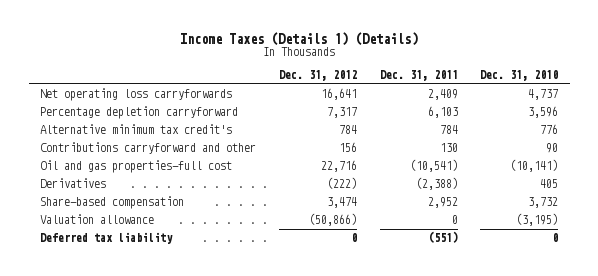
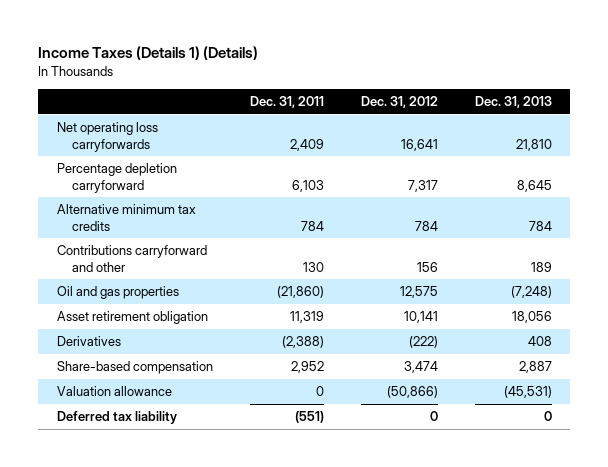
- | Dec. 31, 2012 | Dec. 31, 2011 | Dec. 31, 2010
+ | Dec. 31, 2011 | Dec. 31, 2012 | Dec. 31, 2013
- Alternative minimum tax credit's | 784 | 784 | 776
+ Alternative minimum tax credits | 784 | 784 | 784
- Oil and gas properties-full cost | 22,716 | (10,541) | (10,141)
+ Oil and gas properties | (21,860) | 12,575 | (7,248)
+ Asset retirement obligation | 11,319 | 10,141 | 18,056

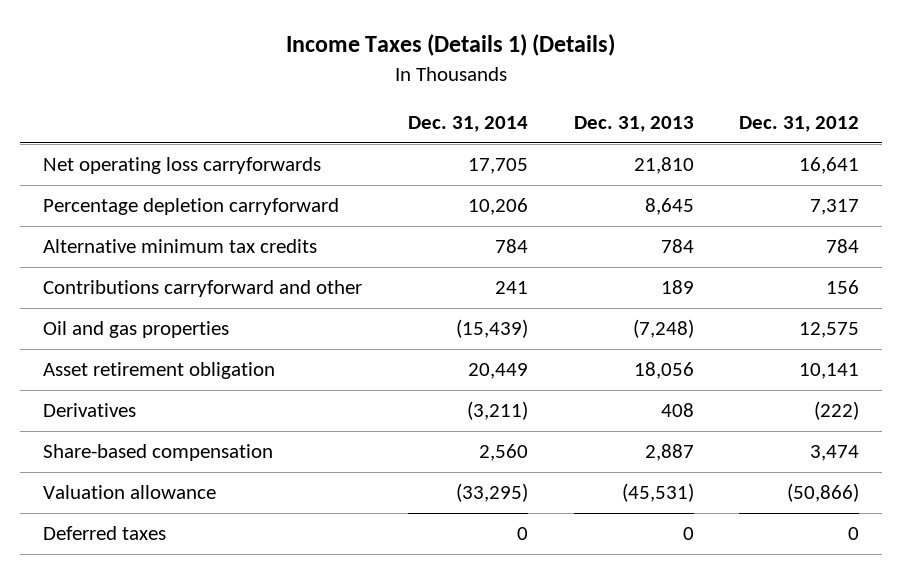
- | Dec. 31, 2011 | Dec. 31, 2012 | Dec. 31, 2013
+ | Dec. 31, 2014 | Dec. 31, 2013 | Dec. 31, 2012
- Deferred tax liability | (551) | 0 | 0
+ Deferred taxes | 0 | 0 | 0

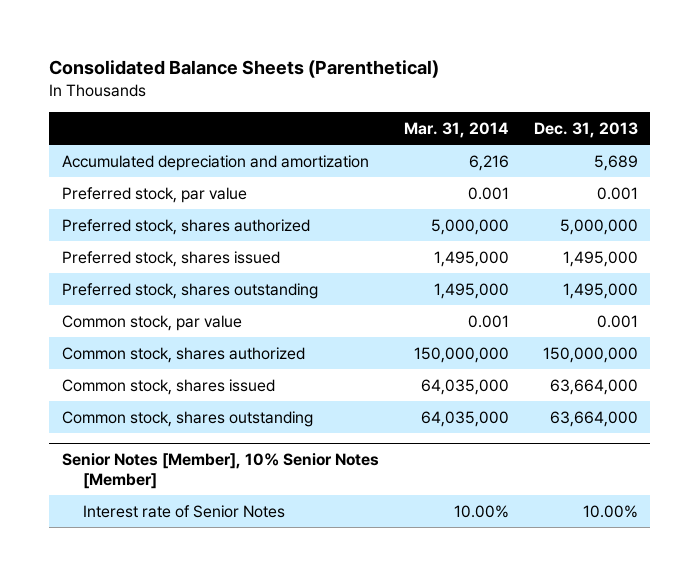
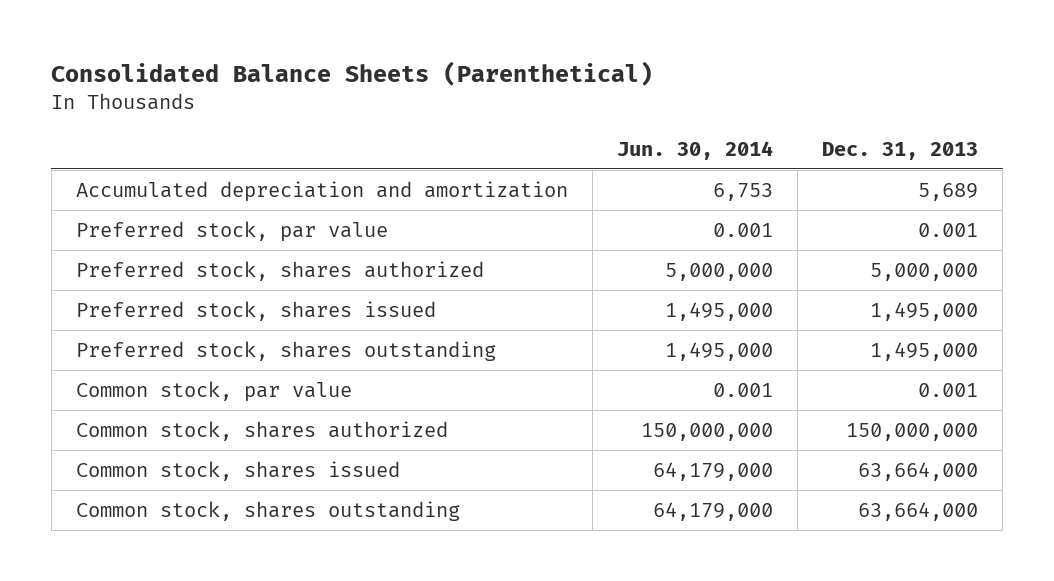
- | Mar. 31, 2014 | Dec. 31, 2013
+ | Jun. 30, 2014 | Dec. 31, 2013
- Senior Notes [Member], 10% Senior Notes [Member]
- Interest rate of Senior Notes | 10.00% | 10.00%

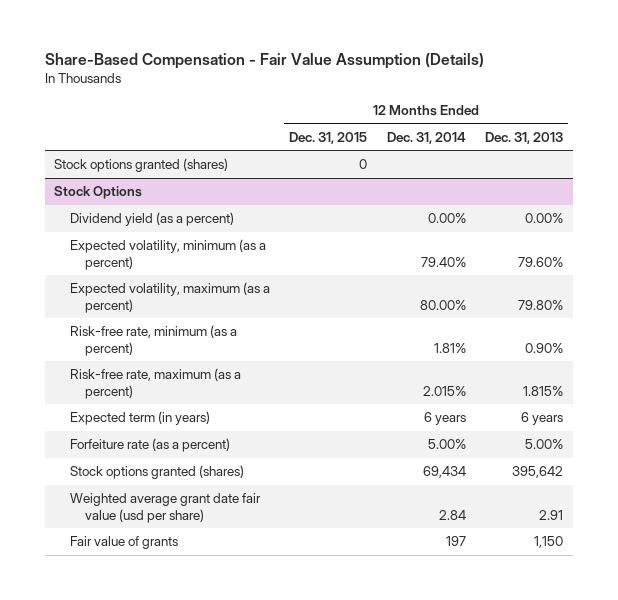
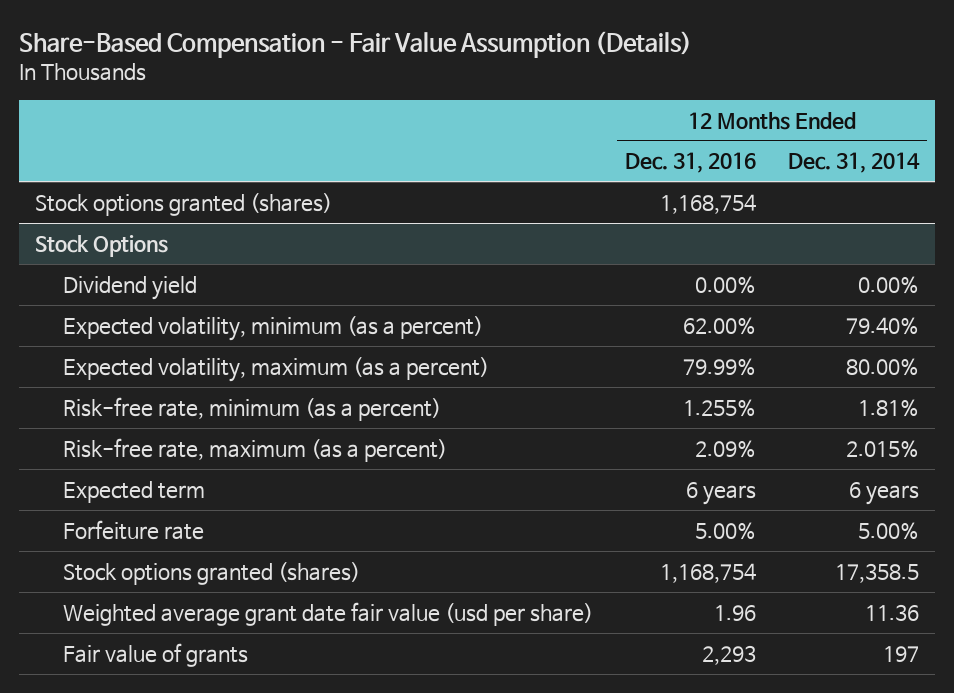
- | 12 Months Ended Dec. 31, 2015 | 12 Months Ended Dec. 31, 2014 | 12 Months Ended Dec. 31, 2013
+ | 12 Months Ended Dec. 31, 2016 | 12 Months Ended Dec. 31, 2014
@ Stock Options
- Dividend yield (as a percent) | | 0.00% | 0.00%
+ Dividend yield | 0.00% | 0.00%
- Expected term (in years) | | 6 years | 6 years
- Forfeiture rate (as a percent) | | 5.00% | 5.00%
- Stock options granted (shares) | | 69,434 | 395,642
- Weighted average grant date fair value (usd per share) | | 2.84 | 2.91
+ Expected term | 6 years | 6 years
+ Forfeiture rate | 5.00% | 5.00%
+ Stock options granted (shares) | 1,168,754 | 17,358.5
+ Weighted average grant date fair value (usd per share) | 1.96 | 11.36

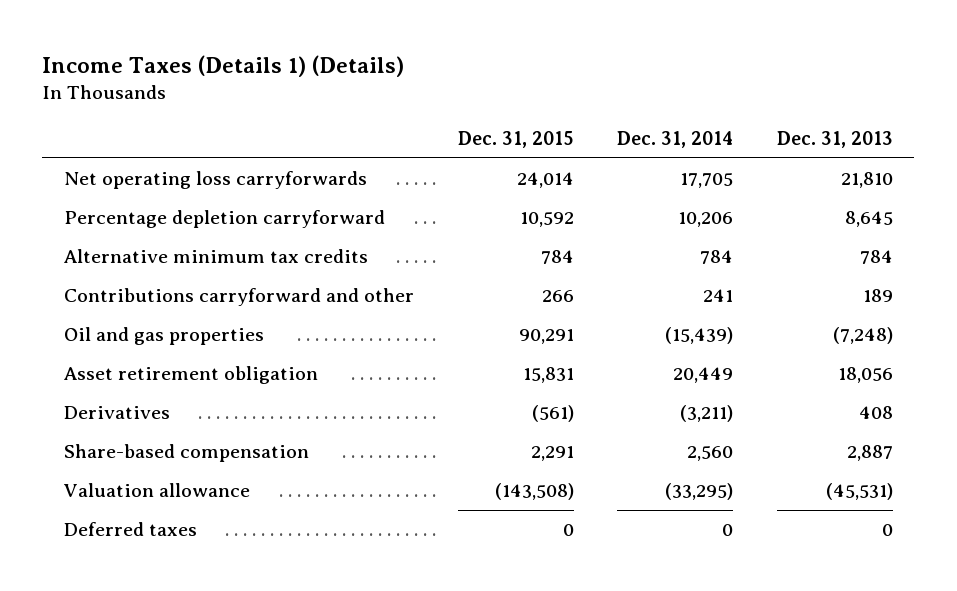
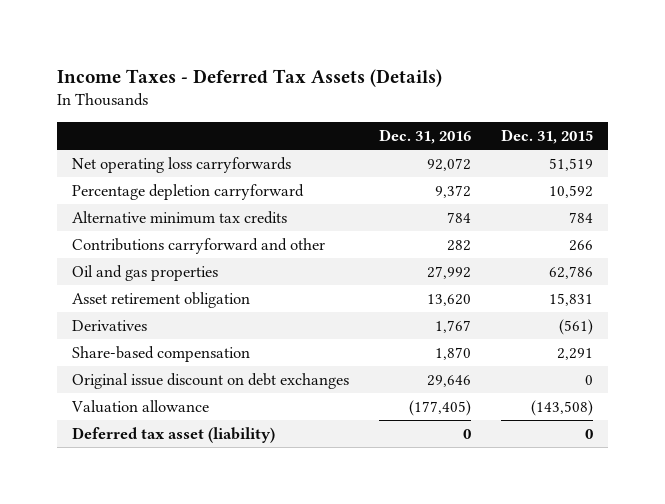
- Income Taxes (Details 1) (Details)
+ Income Taxes - Deferred Tax Assets (Details)
- | Dec. 31, 2015 | Dec. 31, 2014 | Dec. 31, 2013
+ | Dec. 31, 2016 | Dec. 31, 2015
- Net operating loss carryforwards | 24,014 | 17,705 | 21,810
+ Net operating loss carryforwards | 92,072 | 51,519
- Oil and gas properties | 90,291 | (15,439) | (7,248)
+ Oil and gas properties | 27,992 | 62,786
+ Original issue discount on debt exchanges | 29,646 | 0
- Deferred taxes | 0 | 0 | 0
+ Deferred tax asset (liability) | 0 | 0

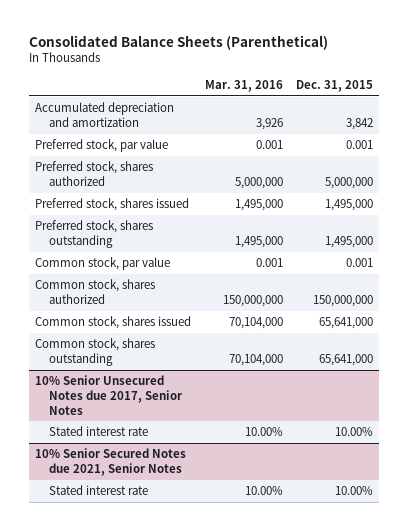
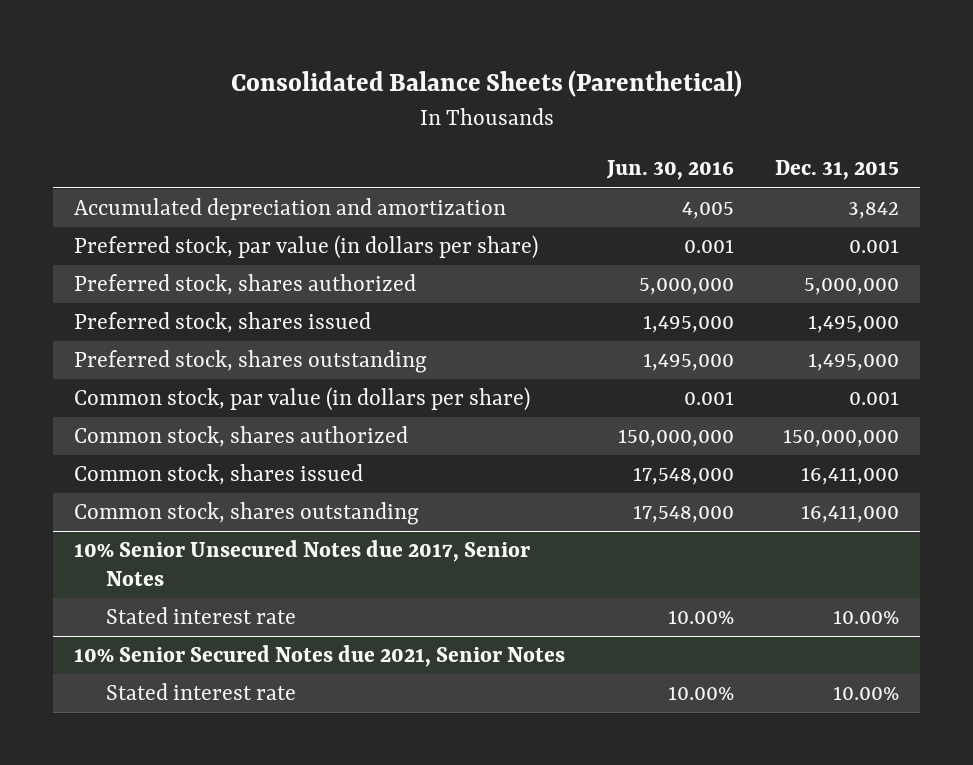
- | Mar. 31, 2016 | Dec. 31, 2015
+ | Jun. 30, 2016 | Dec. 31, 2015
- Preferred stock, par value | 0.001 | 0.001
+ Preferred stock, par value (in dollars per share) | 0.001 | 0.001
- Common stock, par value | 0.001 | 0.001
+ Common stock, par value (in dollars per share) | 0.001 | 0.001
- Common stock, shares issued | 70,104,000 | 65,641,000
- Common stock, shares outstanding | 70,104,000 | 65,641,000
+ Common stock, shares issued | 17,548,000 | 16,411,000
+ Common stock, shares outstanding | 17,548,000 | 16,411,000

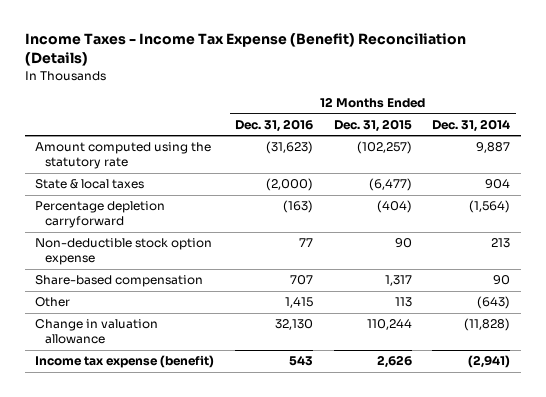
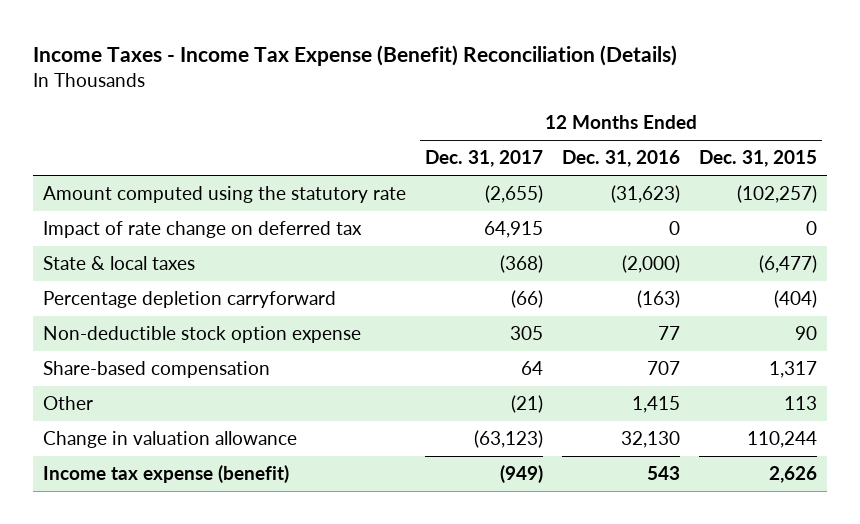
- | 12 Months Ended Dec. 31, 2016 | 12 Months Ended Dec. 31, 2015 | 12 Months Ended Dec. 31, 2014
+ | 12 Months Ended Dec. 31, 2017 | 12 Months Ended Dec. 31, 2016 | 12 Months Ended Dec. 31, 2015
+ Impact of rate change on deferred tax | 64,915 | 0 | 0

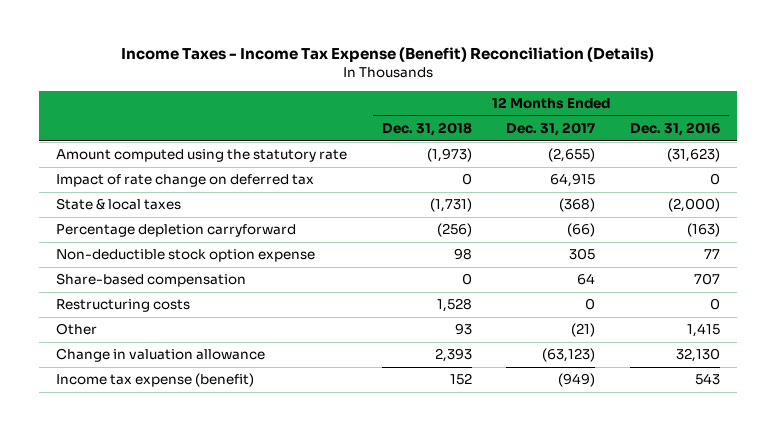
- | 12 Months Ended Dec. 31, 2017 | 12 Months Ended Dec. 31, 2016 | 12 Months Ended Dec. 31, 2015
+ | 12 Months Ended Dec. 31, 2018 | 12 Months Ended Dec. 31, 2017 | 12 Months Ended Dec. 31, 2016
+ Restructuring costs | 1,528 | 0 | 0

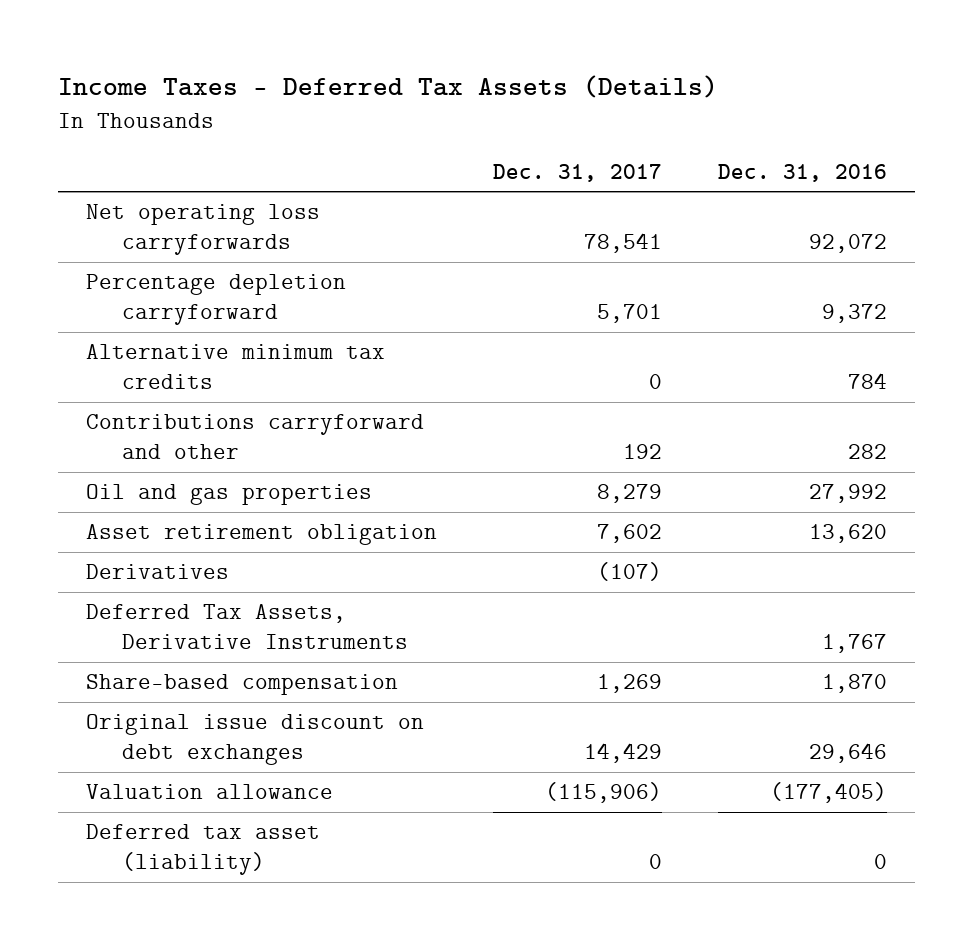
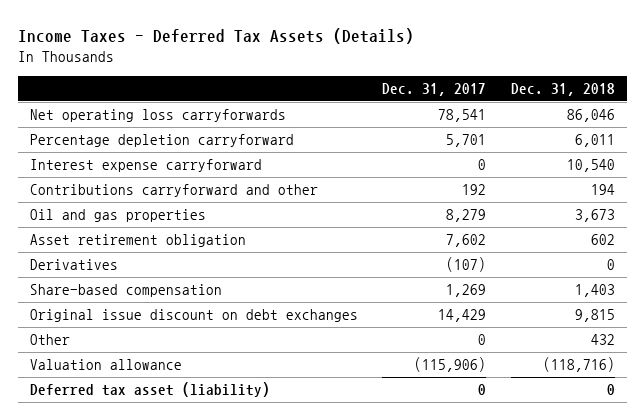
- | Dec. 31, 2017 | Dec. 31, 2016
+ | Dec. 31, 2017 | Dec. 31, 2018
- Alternative minimum tax credits | 0 | 784
+ Interest expense carryforward | 0 | 10,540
- Deferred Tax Assets, Derivative Instruments | | 1,767
+ Other | 0 | 432

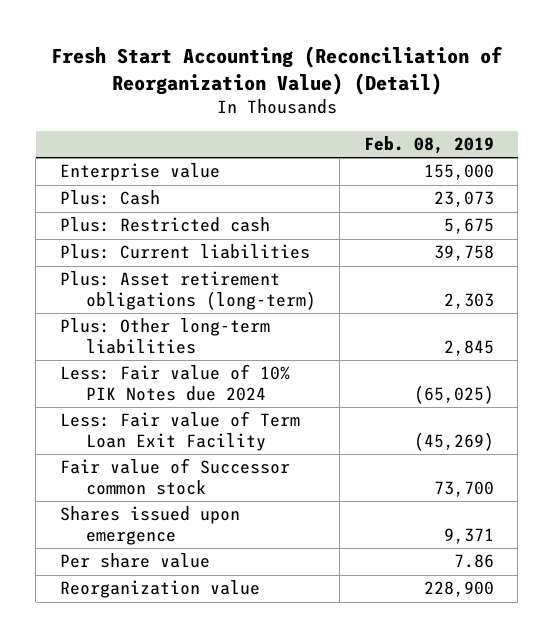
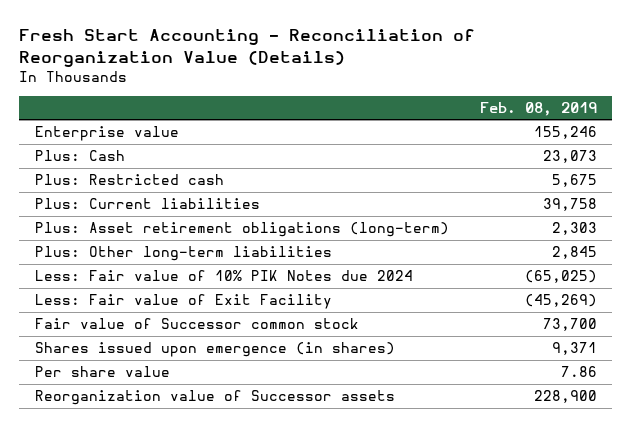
- Fresh Start Accounting (Reconciliation of Reorganization Value) (Detail)
+ Fresh Start Accounting - Reconciliation of Reorganization Value (Details)
- Enterprise value | 155,000
+ Enterprise value | 155,246
- Less: Fair value of Term Loan Exit Facility | (45,269)
+ Less: Fair value of Exit Facility | (45,269)
- Shares issued upon emergence | 9,371
+ Shares issued upon emergence (in shares) | 9,371
- Reorganization value | 228,900
+ Reorganization value of Successor assets | 228,900

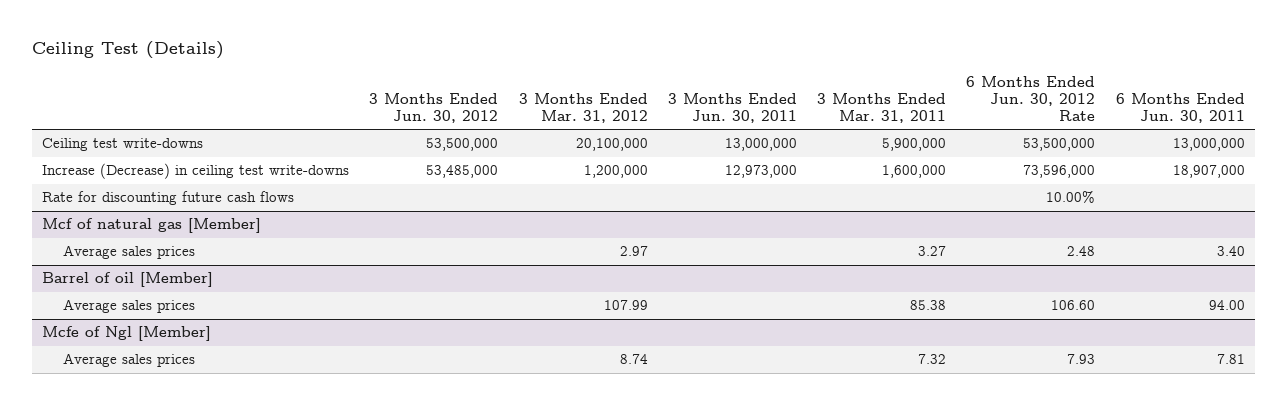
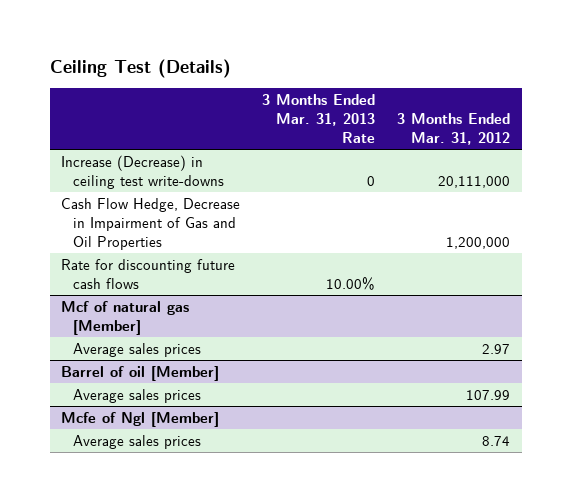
- | 3 Months Ended Jun. 30, 2012 | 3 Months Ended Mar. 31, 2012 | 3 Months Ended Jun. 30, 2011 | 3 Months Ended Mar. 31, 2011 | 6 Months Ended Jun. 30, 2012 Rate | 6 Months Ended Jun. 30, 2011
+ | 3 Months Ended Mar. 31, 2013 Rate | 3 Months Ended Mar. 31, 2012
- Ceiling test write-downs | 53,500,000 | 20,100,000 | 13,000,000 | 5,900,000 | 53,500,000 | 13,000,000
- Increase (Decrease) in ceiling test write-downs | 53,485,000 | 1,200,000 | 12,973,000 | 1,600,000 | 73,596,000 | 18,907,000
+ Increase (Decrease) in ceiling test write-downs | 0 | 20,111,000
+ Cash Flow Hedge, Decrease in Impairment of Gas and Oil Properties | | 1,200,000

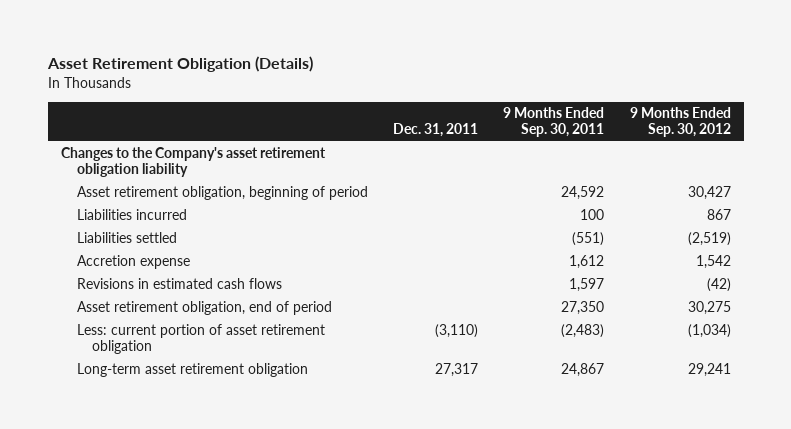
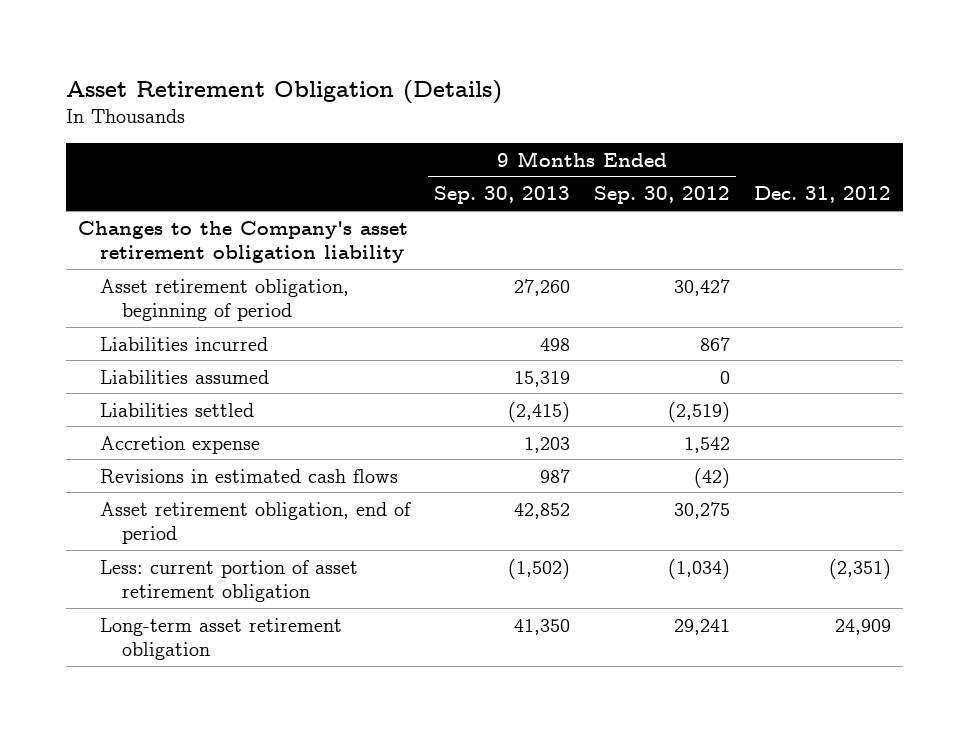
- | Dec. 31, 2011 | 9 Months Ended Sep. 30, 2011 | 9 Months Ended Sep. 30, 2012
+ | 9 Months Ended Sep. 30, 2013 | 9 Months Ended Sep. 30, 2012 | Dec. 31, 2012
+ Liabilities assumed | 15,319 | 0 |

